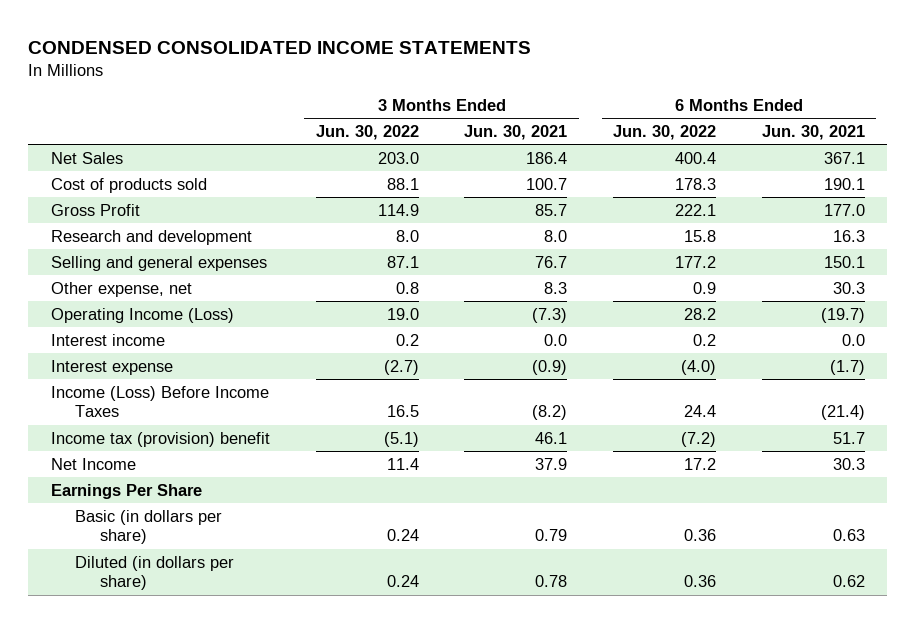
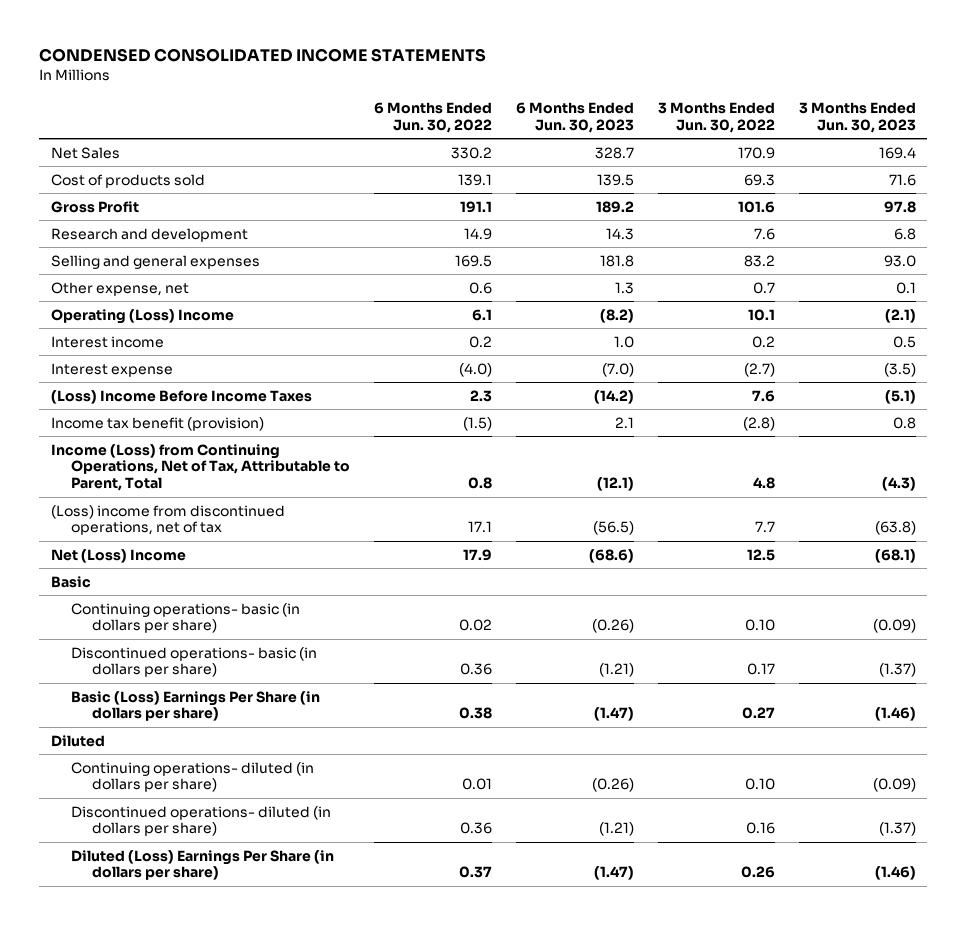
- | 3 Months Ended Jun. 30, 2022 | 3 Months Ended Jun. 30, 2021 | 6 Months Ended Jun. 30, 2022 | 6 Months Ended Jun. 30, 2021
+ | 6 Months Ended Jun. 30, 2022 | 6 Months Ended Jun. 30, 2023 | 3 Months Ended Jun. 30, 2022 | 3 Months Ended Jun. 30, 2023
- Net Sales | 203.0 | 186.4 | 400.4 | 367.1
- Cost of products sold | 88.1 | 100.7 | 178.3 | 190.1
- Gross Profit | 114.9 | 85.7 | 222.1 | 177.0
- Research and development | 8.0 | 8.0 | 15.8 | 16.3
- Selling and general expenses | 87.1 | 76.7 | 177.2 | 150.1
- Other expense, net | 0.8 | 8.3 | 0.9 | 30.3
- Operating Income (Loss) | 19.0 | (7.3) | 28.2 | (19.7)
+ Net Sales | 330.2 | 328.7 | 170.9 | 169.4
+ Cost of products sold | 139.1 | 139.5 | 69.3 | 71.6
+ Gross Profit | 191.1 | 189.2 | 101.6 | 97.8
+ Research and development | 14.9 | 14.3 | 7.6 | 6.8
+ Selling and general expenses | 169.5 | 181.8 | 83.2 | 93.0
+ Other expense, net | 0.6 | 1.3 | 0.7 | 0.1
+ Operating (Loss) Income | 6.1 | (8.2) | 10.1 | (2.1)
- Income (Loss) Before Income Taxes | 16.5 | (8.2) | 24.4 | (21.4)
- Income tax (provision) benefit | (5.1) | 46.1 | (7.2) | 51.7
- Net Income | 11.4 | 37.9 | 17.2 | 30.3
- Earnings Per Share
- Basic (in dollars per share) | 0.24 | 0.79 | 0.36 | 0.63
- Diluted (in dollars per share) | 0.24 | 0.78 | 0.36 | 0.62
+ (Loss) Income Before Income Taxes | 2.3 | (14.2) | 7.6 | (5.1)
+ Income tax benefit (provision) | (1.5) | 2.1 | (2.8) | 0.8
+ Income (Loss) from Continuing Operations, Net of Tax, Attributable to Parent, Total | 0.8 | (12.1) | 4.8 | (4.3)
+ (Loss) income from discontinued operations, net of tax | 17.1 | (56.5) | 7.7 | (63.8)
+ Net (Loss) Income | 17.9 | (68.6) | 12.5 | (68.1)
+ Basic
+ Continuing operations- basic (in dollars per share) | 0.02 | (0.26) | 0.10 | (0.09)
+ Discontinued operations- basic (in dollars per share) | 0.36 | (1.21) | 0.17 | (1.37)
+ Basic (Loss) Earnings Per Share (in dollars per share) | 0.38 | (1.47) | 0.27 | (1.46)
+ Diluted
+ Continuing operations- diluted (in dollars per share) | 0.01 | (0.26) | 0.10 | (0.09)
+ Discontinued operations- diluted (in dollars per share) | 0.36 | (1.21) | 0.16 | (1.37)
+ Diluted (Loss) Earnings Per Share (in dollars per share) | 0.37 | (1.47) | 0.26 | (1.46)

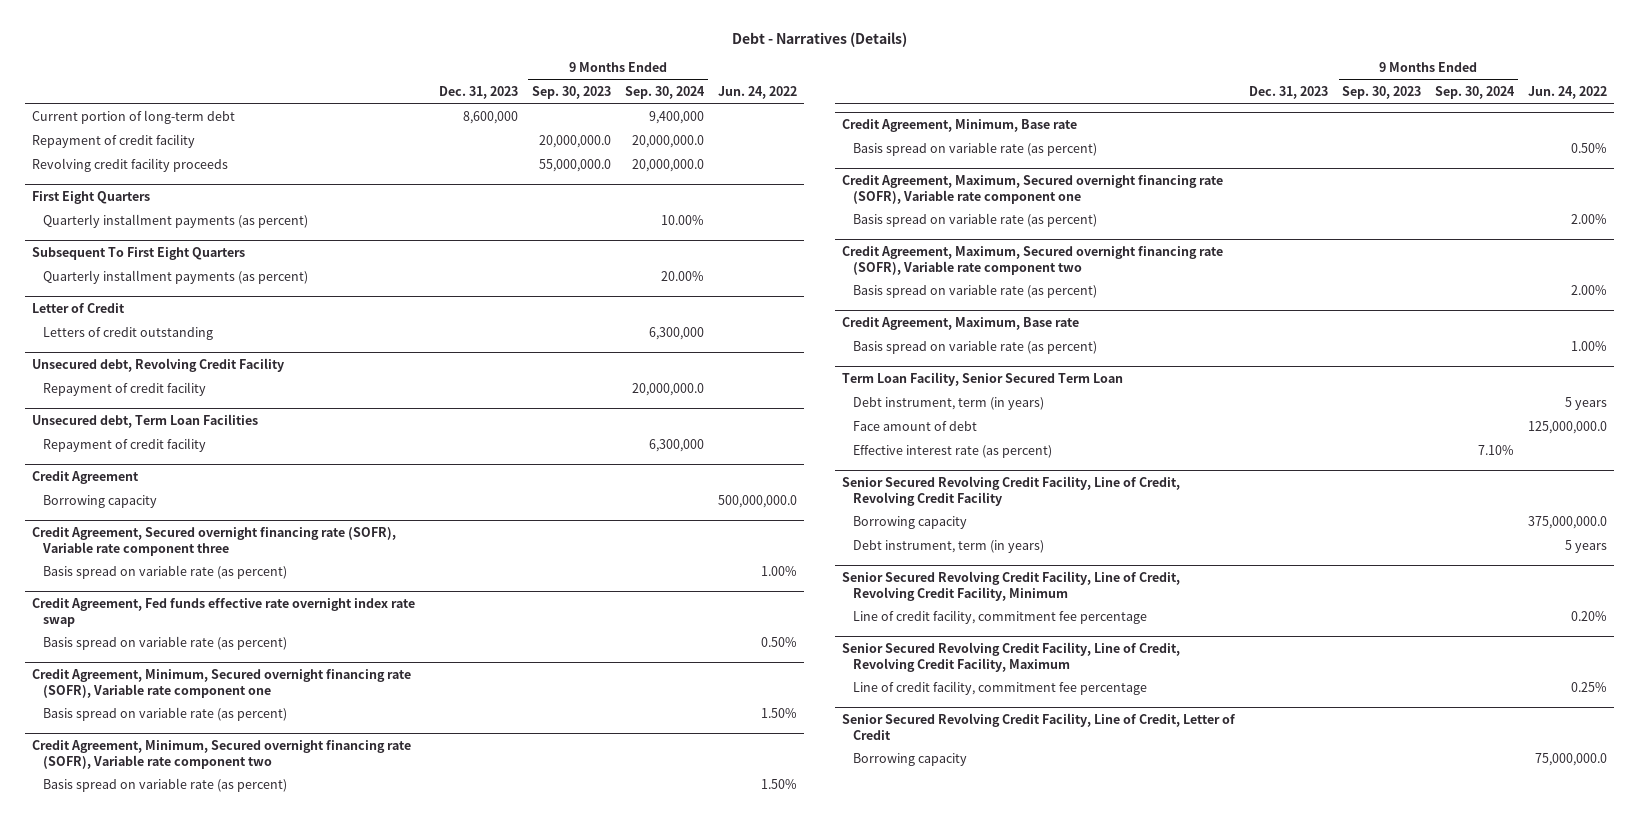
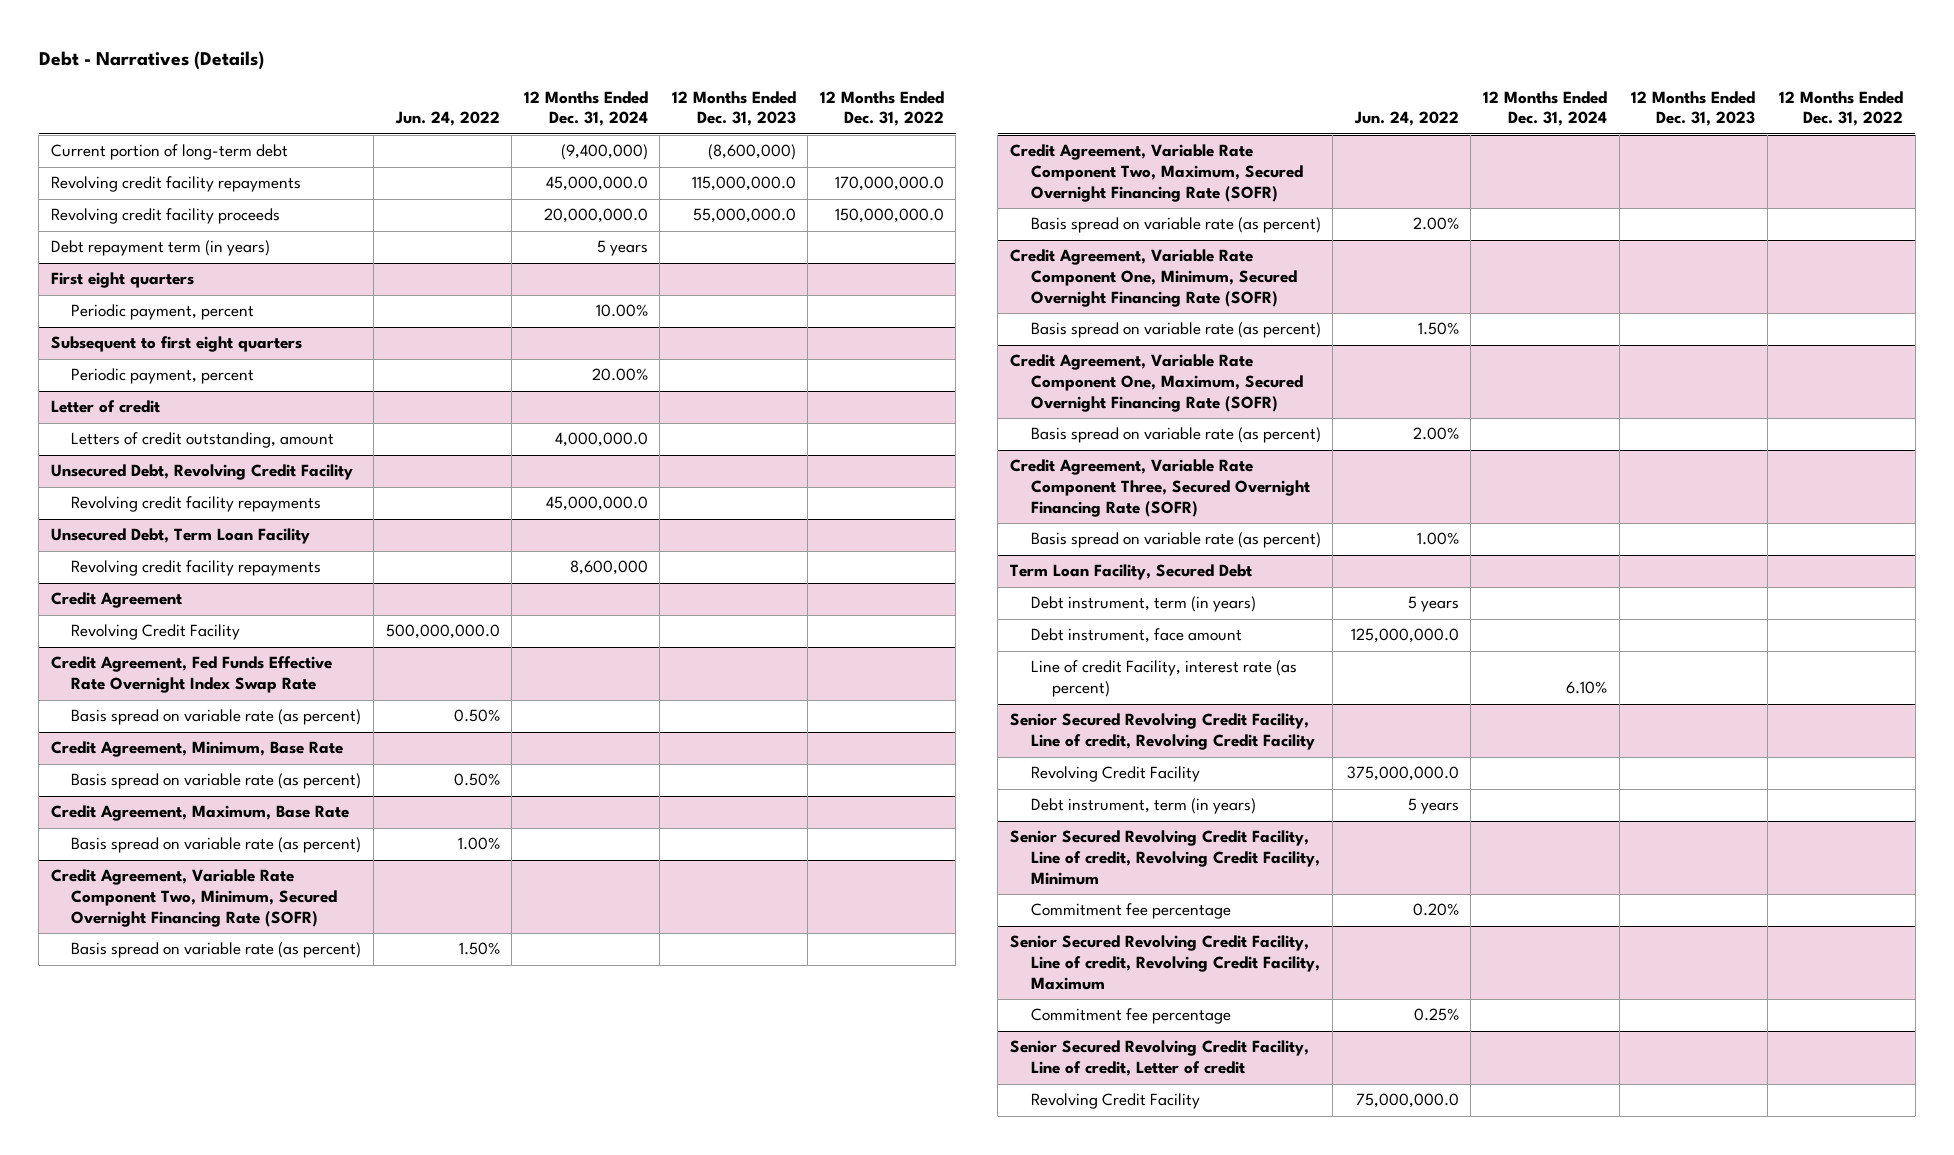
- | Dec. 31, 2023 | 9 Months Ended Sep. 30, 2023 | 9 Months Ended Sep. 30, 2024 | Jun. 24, 2022
+ | Jun. 24, 2022 | 12 Months Ended Dec. 31, 2024 | 12 Months Ended Dec. 31, 2023 | 12 Months Ended Dec. 31, 2022
- Repayment of credit facility | | 20,000,000.0 | 20,000,000.0 |
+ Revolving credit facility repayments | | 45,000,000.0 | 115,000,000.0 | 170,000,000.0
- First Eight Quarters
- Quarterly installment payments (as percent) | | | 10.00% |
- Subsequent To First Eight Quarters
- Quarterly installment payments (as percent) | | | 20.00% |
- Letter of Credit
- Letters of credit outstanding | | | 6,300,000 |
- Unsecured debt, Revolving Credit Facility
- Repayment of credit facility | | | 20,000,000.0 |
- Unsecured debt, Term Loan Facilities
- Repayment of credit facility | | | 6,300,000 |
+ Debt repayment term (in years) | | 5 years | |
+ First eight quarters
+ Periodic payment, percent | | 10.00% | |
+ Subsequent to first eight quarters
+ Periodic payment, percent | | 20.00% | |
+ Letter of credit
+ Letters of credit outstanding, amount | | 4,000,000.0 | |
+ Unsecured Debt, Revolving Credit Facility
+ Revolving credit facility repayments | | 45,000,000.0 | |
+ Unsecured Debt, Term Loan Facility
+ Revolving credit facility repayments | | 8,600,000 | |
@ Credit Agreement
- Borrowing capacity | | | | 500,000,000.0
- Credit Agreement, Secured overnight financing rate (SOFR), Variable rate component three
- Basis spread on variable rate (as percent) | | | | 1.00%
- Credit Agreement, Fed funds effective rate overnight index rate swap
@ Credit Agreement
+ Revolving Credit Facility | 500,000,000.0 | | |
+ Credit Agreement, Fed Funds Effective Rate Overnight Index Swap Rate
- Credit Agreement, Minimum, Secured overnight financing rate (SOFR), Variable rate component one
- Basis spread on variable rate (as percent) | | | | 1.50%
- Credit Agreement, Minimum, Secured overnight financing rate (SOFR), Variable rate component two
- Basis spread on variable rate (as percent) | | | | 1.50%
- Credit Agreement, Minimum, Base rate
+ Credit Agreement, Minimum, Base Rate
- Credit Agreement, Maximum, Secured overnight financing rate (SOFR), Variable rate component one
+ Credit Agreement, Maximum, Base Rate
+ Basis spread on variable rate (as percent) | 1.00% | | |
+ Credit Agreement, Variable Rate Component Two, Minimum, Secured Overnight Financing Rate (SOFR)
+ Basis spread on variable rate (as percent) | 1.50% | | |
+ Credit Agreement, Variable Rate Component Two, Maximum, Secured Overnight Financing Rate (SOFR)
- Credit Agreement, Maximum, Secured overnight financing rate (SOFR), Variable rate component two
+ Credit Agreement, Variable Rate Component One, Minimum, Secured Overnight Financing Rate (SOFR)
+ Basis spread on variable rate (as percent) | 1.50% | | |
+ Credit Agreement, Variable Rate Component One, Maximum, Secured Overnight Financing Rate (SOFR)
- Credit Agreement, Maximum, Base rate
+ Credit Agreement, Variable Rate Component Three, Secured Overnight Financing Rate (SOFR)
- Term Loan Facility, Senior Secured Term Loan
+ Term Loan Facility, Secured Debt
- Face amount of debt | | | | 125,000,000.0
- Effective interest rate (as percent) | | | 7.10% |
- Senior Secured Revolving Credit Facility, Line of Credit, Revolving Credit Facility
- Borrowing capacity | | | | 375,000,000.0
+ Debt instrument, face amount | 125,000,000.0 | | |
+ Line of credit Facility, interest rate (as percent) | | 6.10% | |
+ Senior Secured Revolving Credit Facility, Line of credit, Revolving Credit Facility
+ Revolving Credit Facility | 375,000,000.0 | | |
- Senior Secured Revolving Credit Facility, Line of Credit, Revolving Credit Facility, Minimum
- Line of credit facility, commitment fee percentage | | | | 0.20%
- Senior Secured Revolving Credit Facility, Line of Credit, Revolving Credit Facility, Maximum
- Line of credit facility, commitment fee percentage | | | | 0.25%
- Senior Secured Revolving Credit Facility, Line of Credit, Letter of Credit
- Borrowing capacity | | | | 75,000,000.0
+ Senior Secured Revolving Credit Facility, Line of credit, Revolving Credit Facility, Minimum
+ Commitment fee percentage | 0.20% | | |
+ Senior Secured Revolving Credit Facility, Line of credit, Revolving Credit Facility, Maximum
+ Commitment fee percentage | 0.25% | | |
+ Senior Secured Revolving Credit Facility, Line of credit, Letter of credit
+ Revolving Credit Facility | 75,000,000.0 | | |

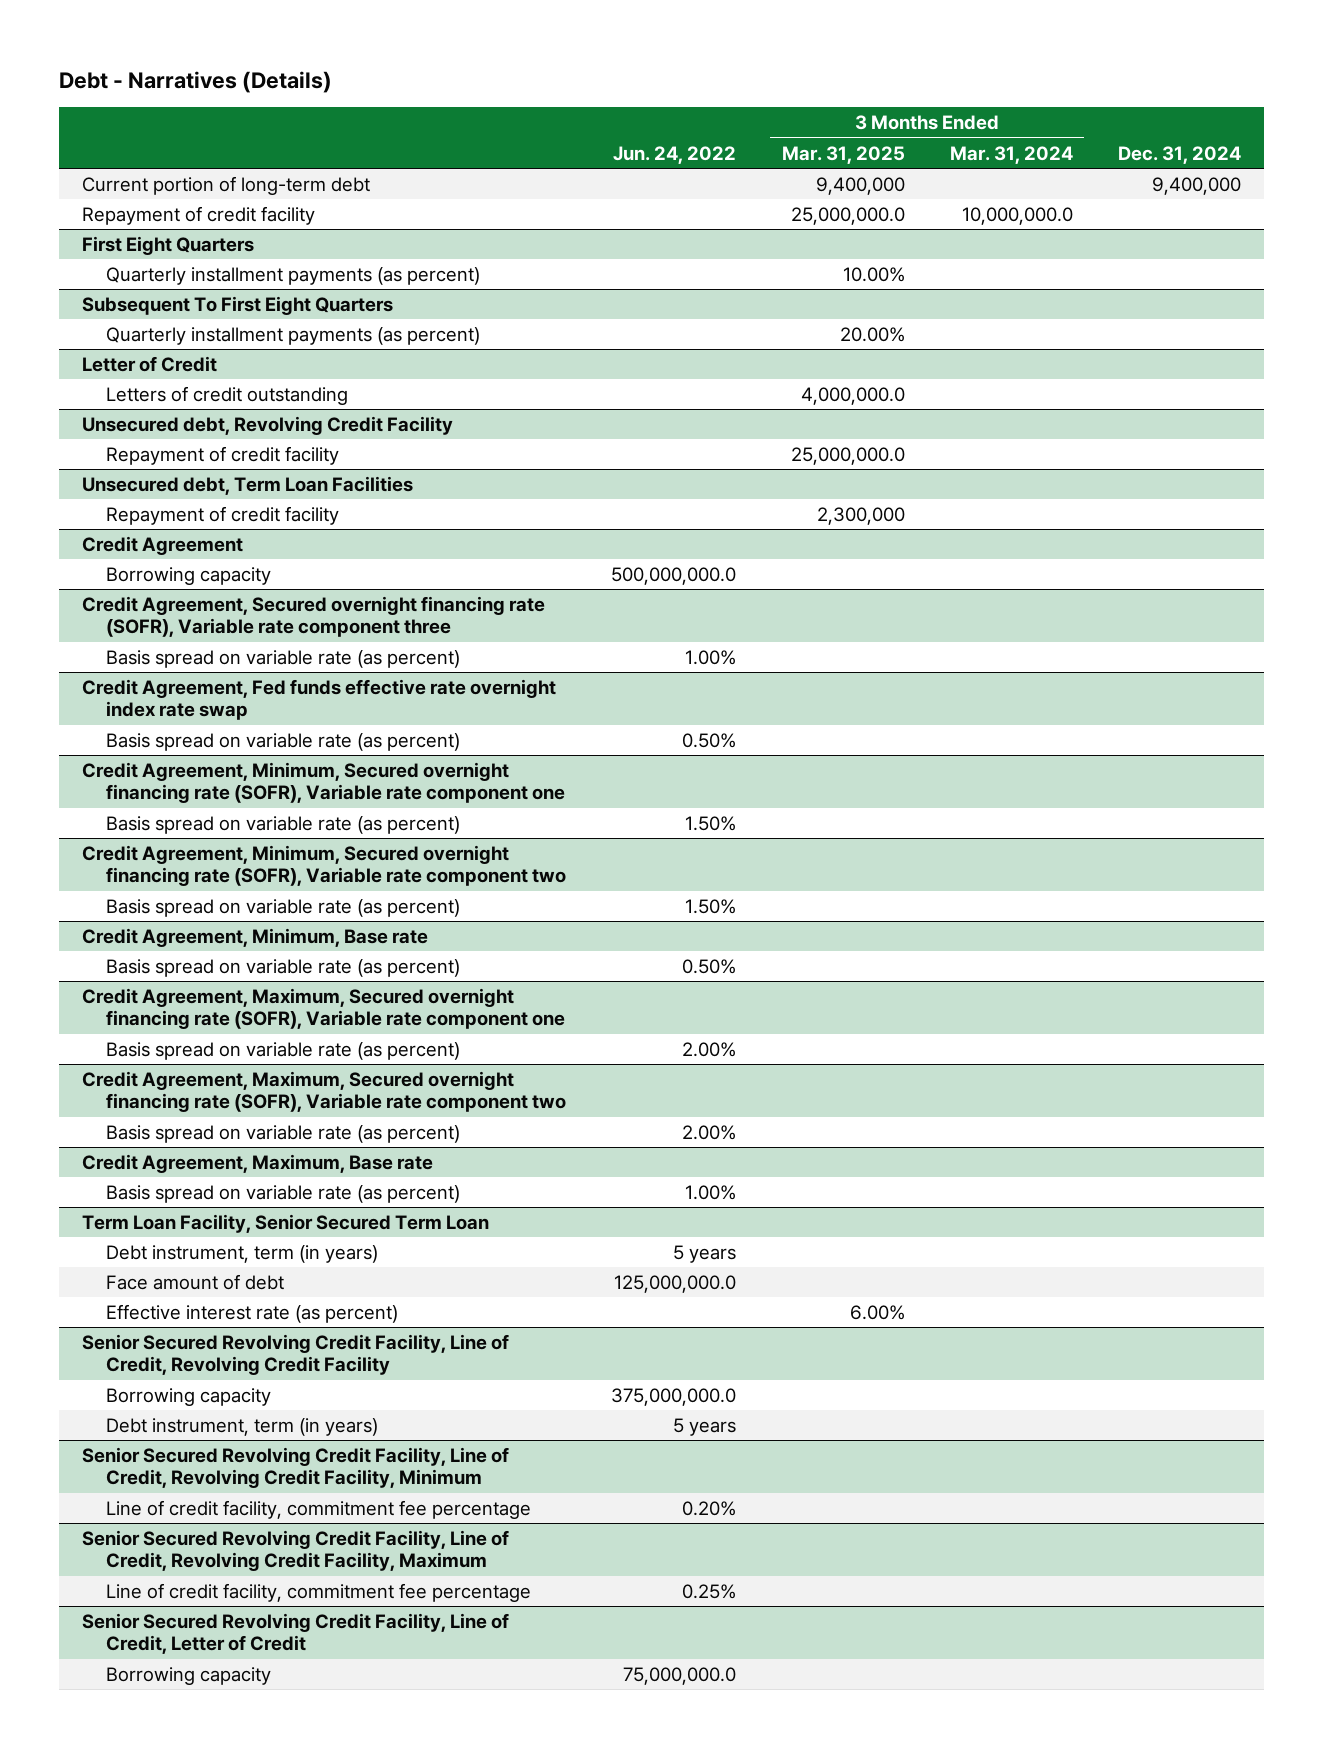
- | Jun. 24, 2022 | 12 Months Ended Dec. 31, 2024 | 12 Months Ended Dec. 31, 2023 | 12 Months Ended Dec. 31, 2022
+ | Jun. 24, 2022 | 3 Months Ended Mar. 31, 2025 | 3 Months Ended Mar. 31, 2024 | Dec. 31, 2024
- Revolving credit facility repayments | | 45,000,000.0 | 115,000,000.0 | 170,000,000.0
- Revolving credit facility proceeds | | 20,000,000.0 | 55,000,000.0 | 150,000,000.0
- Debt repayment term (in years) | | 5 years | |
- First eight quarters
- Periodic payment, percent | | 10.00% | |
- Subsequent to first eight quarters
- Periodic payment, percent | | 20.00% | |
- Letter of credit
- Letters of credit outstanding, amount | | 4,000,000.0 | |
- Unsecured Debt, Revolving Credit Facility
- Revolving credit facility repayments | | 45,000,000.0 | |
- Unsecured Debt, Term Loan Facility
- Revolving credit facility repayments | | 8,600,000 | |
+ Repayment of credit facility | | 25,000,000.0 | 10,000,000.0 |
+ First Eight Quarters
+ Quarterly installment payments (as percent) | | 10.00% | |
+ Subsequent To First Eight Quarters
+ Quarterly installment payments (as percent) | | 20.00% | |
+ Letter of Credit
+ Letters of credit outstanding | | 4,000,000.0 | |
+ Unsecured debt, Revolving Credit Facility
+ Repayment of credit facility | | 25,000,000.0 | |
+ Unsecured debt, Term Loan Facilities
+ Repayment of credit facility | | 2,300,000 | |
@ Credit Agreement
- Revolving Credit Facility | 500,000,000.0 | | |
- Credit Agreement, Fed Funds Effective Rate Overnight Index Swap Rate
- Basis spread on variable rate (as percent) | 0.50% | | |
- Credit Agreement, Minimum, Base Rate
- Basis spread on variable rate (as percent) | 0.50% | | |
- Credit Agreement, Maximum, Base Rate
@ Credit Agreement
+ Borrowing capacity | 500,000,000.0 | | |
+ Credit Agreement, Secured overnight financing rate (SOFR), Variable rate component three
- Credit Agreement, Variable Rate Component Two, Minimum, Secured Overnight Financing Rate (SOFR)
+ Credit Agreement, Fed funds effective rate overnight index rate swap
+ Basis spread on variable rate (as percent) | 0.50% | | |
+ Credit Agreement, Minimum, Secured overnight financing rate (SOFR), Variable rate component one
- Credit Agreement, Variable Rate Component Two, Maximum, Secured Overnight Financing Rate (SOFR)
- Basis spread on variable rate (as percent) | 2.00% | | |
- Credit Agreement, Variable Rate Component One, Minimum, Secured Overnight Financing Rate (SOFR)
+ Credit Agreement, Minimum, Secured overnight financing rate (SOFR), Variable rate component two
- Credit Agreement, Variable Rate Component One, Maximum, Secured Overnight Financing Rate (SOFR)
+ Credit Agreement, Minimum, Base rate
+ Basis spread on variable rate (as percent) | 0.50% | | |
+ Credit Agreement, Maximum, Secured overnight financing rate (SOFR), Variable rate component one
- Credit Agreement, Variable Rate Component Three, Secured Overnight Financing Rate (SOFR)
+ Credit Agreement, Maximum, Secured overnight financing rate (SOFR), Variable rate component two
+ Basis spread on variable rate (as percent) | 2.00% | | |
+ Credit Agreement, Maximum, Base rate
- Term Loan Facility, Secured Debt
+ Term Loan Facility, Senior Secured Term Loan
- Debt instrument, face amount | 125,000,000.0 | | |
- Line of credit Facility, interest rate (as percent) | | 6.10% | |
- Senior Secured Revolving Credit Facility, Line of credit, Revolving Credit Facility
- Revolving Credit Facility | 375,000,000.0 | | |
+ Face amount of debt | 125,000,000.0 | | |
+ Effective interest rate (as percent) | | 6.00% | |
+ Senior Secured Revolving Credit Facility, Line of Credit, Revolving Credit Facility
+ Borrowing capacity | 375,000,000.0 | | |
- Senior Secured Revolving Credit Facility, Line of credit, Revolving Credit Facility, Minimum
- Commitment fee percentage | 0.20% | | |
- Senior Secured Revolving Credit Facility, Line of credit, Revolving Credit Facility, Maximum
- Commitment fee percentage | 0.25% | | |
- Senior Secured Revolving Credit Facility, Line of credit, Letter of credit
- Revolving Credit Facility | 75,000,000.0 | | |
+ Senior Secured Revolving Credit Facility, Line of Credit, Revolving Credit Facility, Minimum
+ Line of credit facility, commitment fee percentage | 0.20% | | |
+ Senior Secured Revolving Credit Facility, Line of Credit, Revolving Credit Facility, Maximum
+ Line of credit facility, commitment fee percentage | 0.25% | | |
+ Senior Secured Revolving Credit Facility, Line of Credit, Letter of Credit
+ Borrowing capacity | 75,000,000.0 | | |

